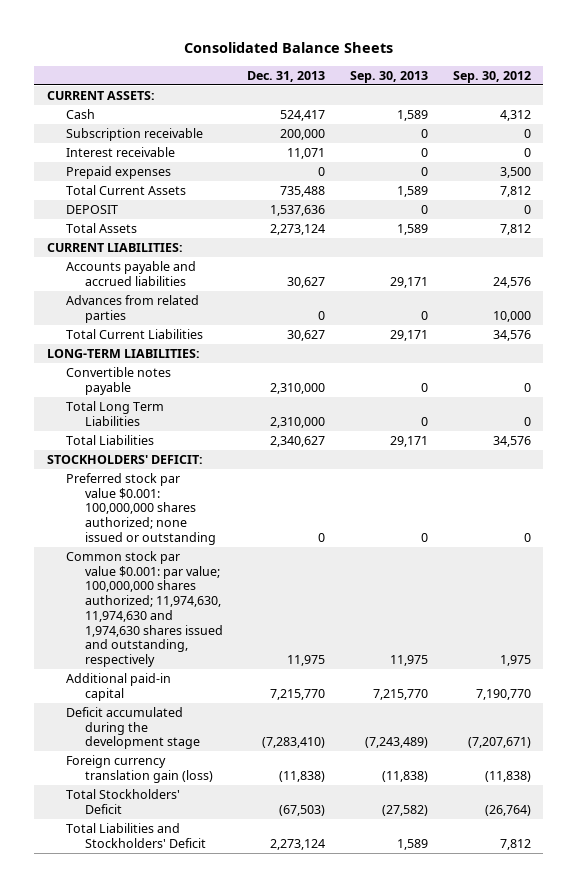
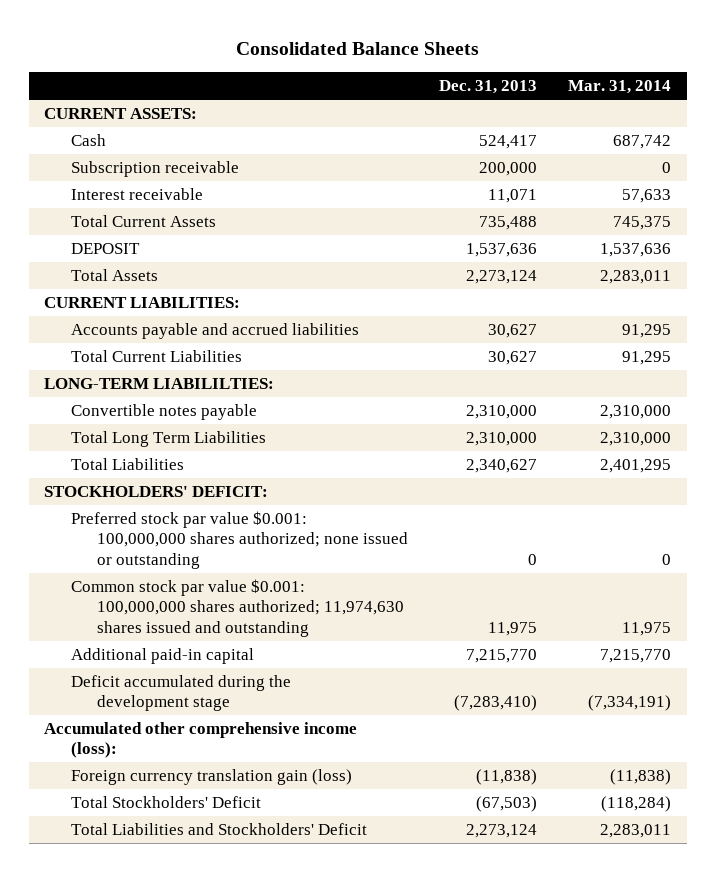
- | Dec. 31, 2013 | Sep. 30, 2013 | Sep. 30, 2012
+ | Dec. 31, 2013 | Mar. 31, 2014
- Prepaid expenses | 0 | 0 | 3,500
- Advances from related parties | 0 | 0 | 10,000
- LONG-TERM LIABILITIES:
+ LONG-TERM LIABILILTIES:
- Common stock par value $0.001: par value; 100,000,000 shares authorized; 11,974,630, 11,974,630 and 1,974,630 shares issued and outstanding, respectively | 11,975 | 11,975 | 1,975
+ Common stock par value $0.001: 100,000,000 shares authorized; 11,974,630 shares issued and outstanding | 11,975 | 11,975
+ Accumulated other comprehensive income (loss):

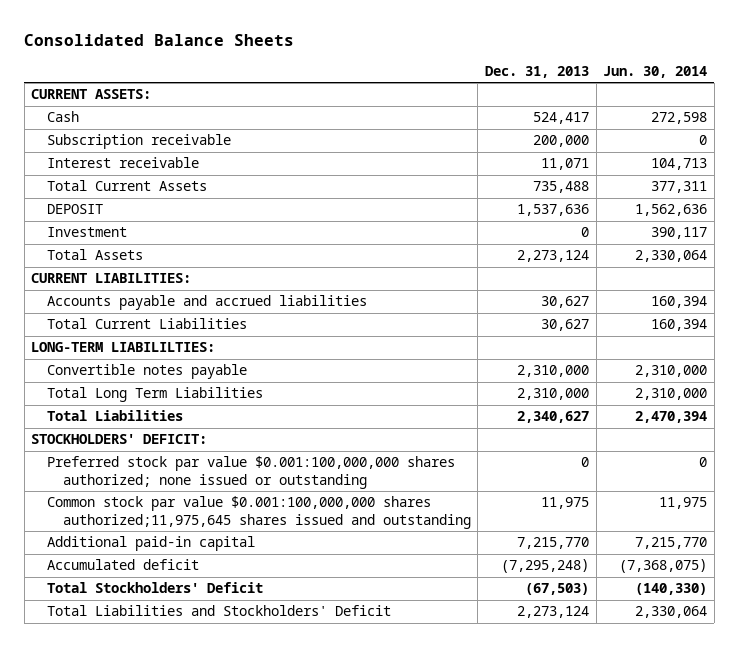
- | Dec. 31, 2013 | Mar. 31, 2014
+ | Dec. 31, 2013 | Jun. 30, 2014
+ Investment | 0 | 390,117
- Preferred stock par value $0.001: 100,000,000 shares authorized; none issued or outstanding | 0 | 0
- Common stock par value $0.001: 100,000,000 shares authorized; 11,974,630 shares issued and outstanding | 11,975 | 11,975
+ Preferred stock par value $0.001:100,000,000 shares authorized; none issued or outstanding | 0 | 0
+ Common stock par value $0.001:100,000,000 shares authorized;11,975,645 shares issued and outstanding | 11,975 | 11,975
- Deficit accumulated during the development stage | (7,283,410) | (7,334,191)
- Accumulated other comprehensive income (loss):
- Foreign currency translation gain (loss) | (11,838) | (11,838)
+ Accumulated deficit | (7,295,248) | (7,368,075)

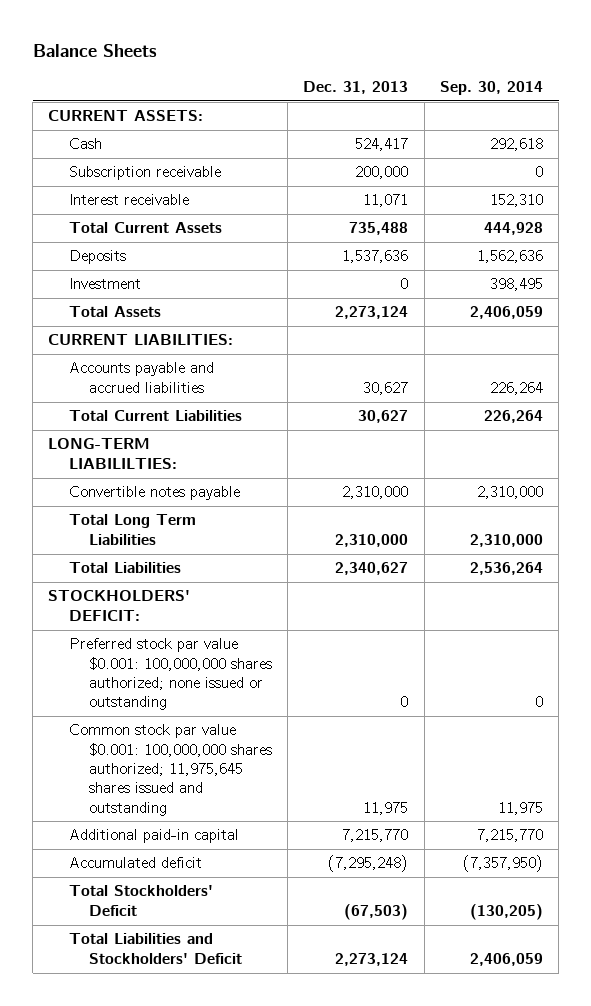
- Consolidated Balance Sheets
+ Balance Sheets
- | Dec. 31, 2013 | Jun. 30, 2014
+ | Dec. 31, 2013 | Sep. 30, 2014
- DEPOSIT | 1,537,636 | 1,562,636
+ Deposits | 1,537,636 | 1,562,636
- Preferred stock par value $0.001:100,000,000 shares authorized; none issued or outstanding | 0 | 0
- Common stock par value $0.001:100,000,000 shares authorized;11,975,645 shares issued and outstanding | 11,975 | 11,975
+ Preferred stock par value $0.001: 100,000,000 shares authorized; none issued or outstanding | 0 | 0
+ Common stock par value $0.001: 100,000,000 shares authorized; 11,975,645 shares issued and outstanding | 11,975 | 11,975

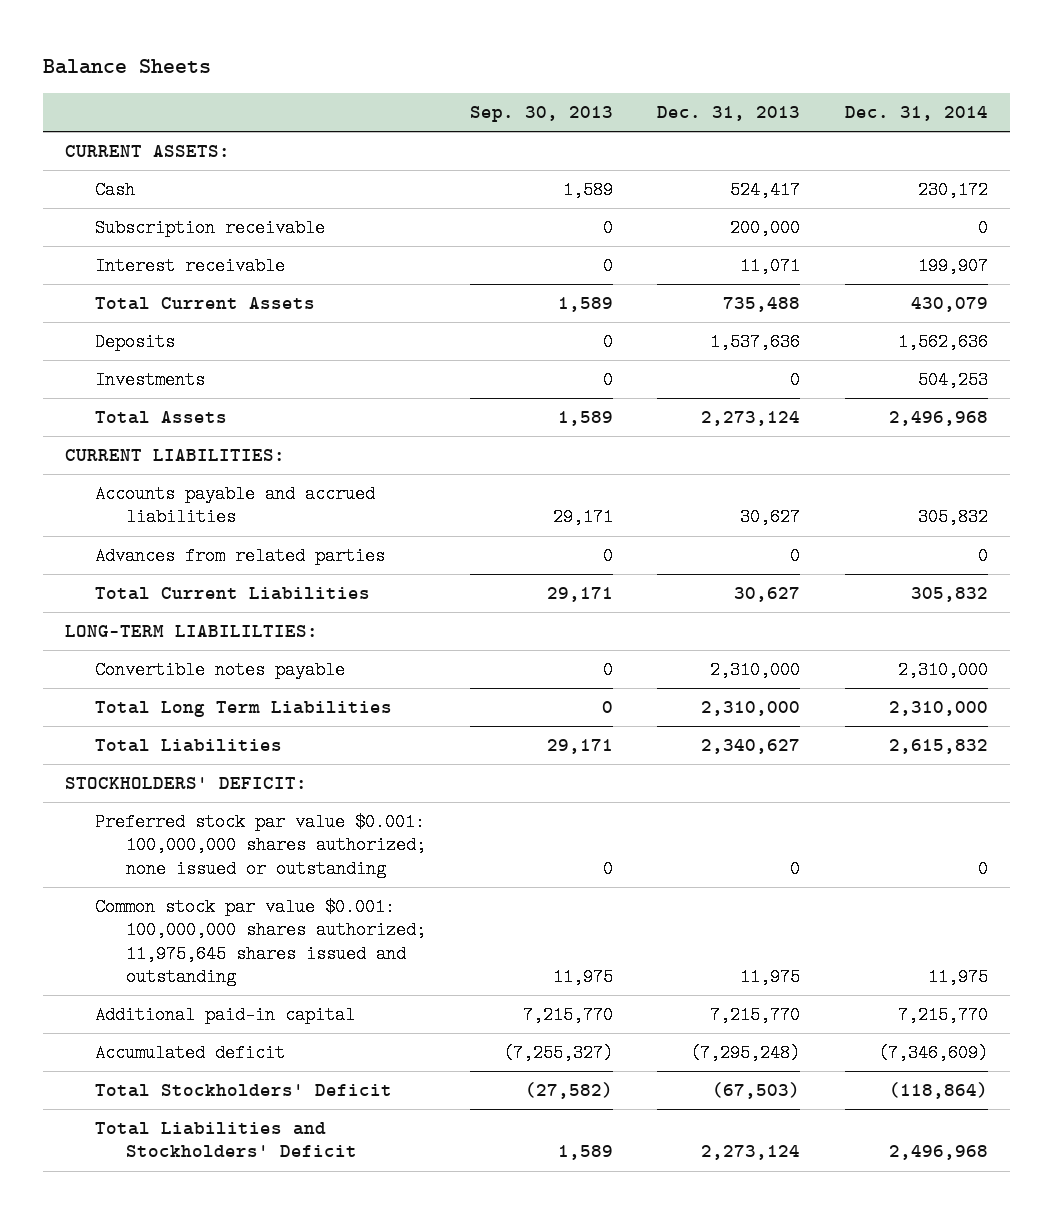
- | Dec. 31, 2013 | Sep. 30, 2014
+ | Sep. 30, 2013 | Dec. 31, 2013 | Dec. 31, 2014
- Investment | 0 | 398,495
+ Investments | 0 | 0 | 504,253
+ Advances from related parties | 0 | 0 | 0

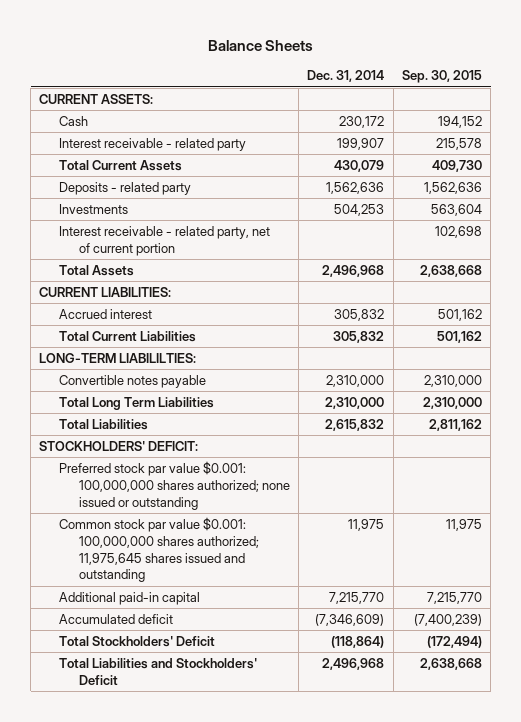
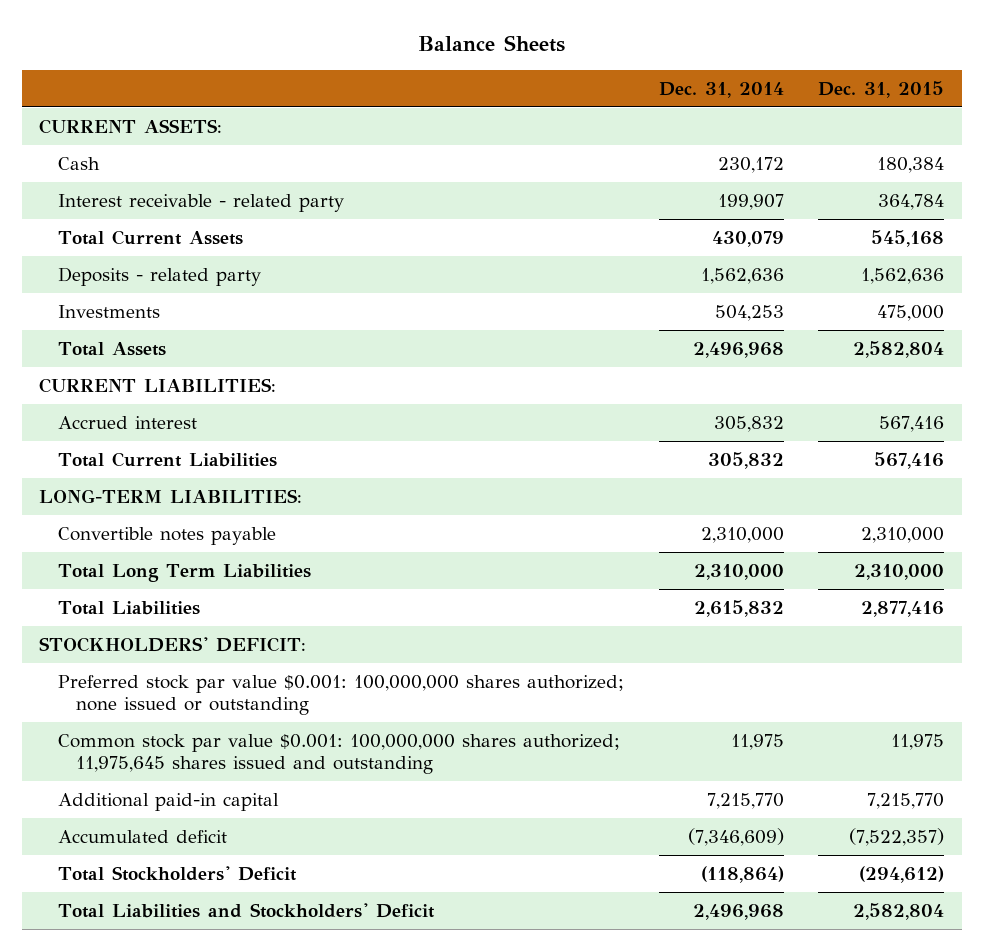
- | Dec. 31, 2014 | Sep. 30, 2015
+ | Dec. 31, 2014 | Dec. 31, 2015
- Interest receivable - related party, net of current portion | | 102,698
- LONG-TERM LIABILILTIES:
+ LONG-TERM LIABILITIES:

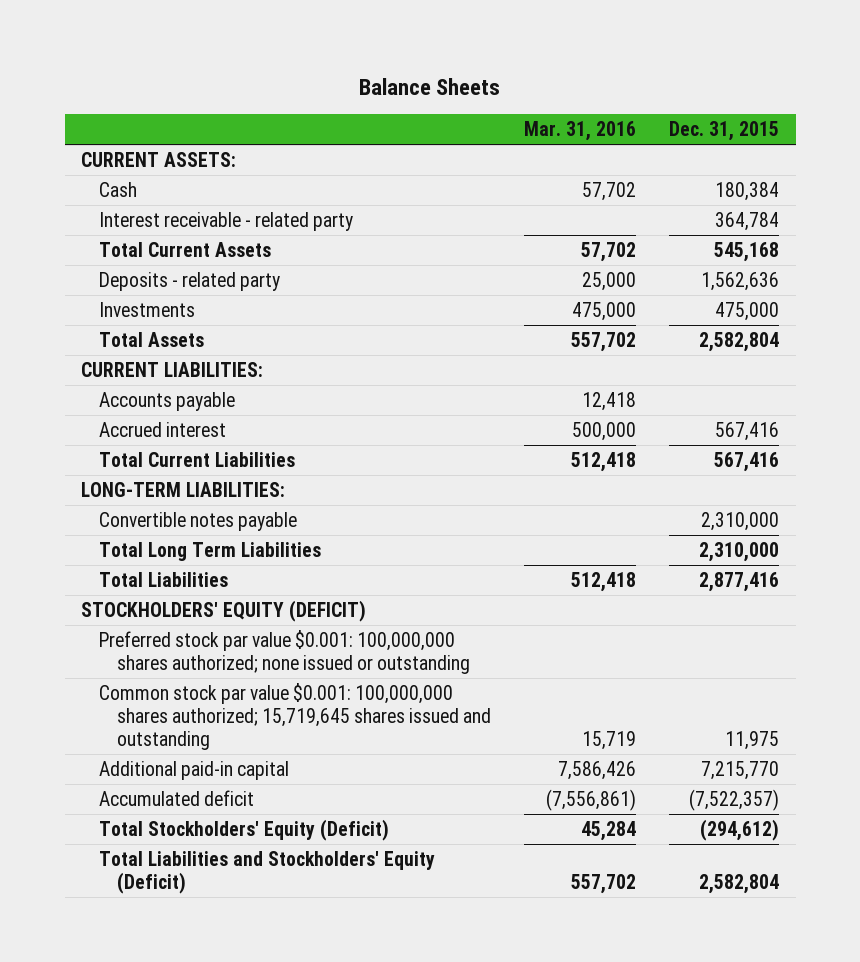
- | Dec. 31, 2014 | Dec. 31, 2015
+ | Mar. 31, 2016 | Dec. 31, 2015
+ Accounts payable | 12,418 |
- STOCKHOLDERS' DEFICIT:
+ STOCKHOLDERS' EQUITY (DEFICIT)
- Common stock par value $0.001: 100,000,000 shares authorized; 11,975,645 shares issued and outstanding | 11,975 | 11,975
+ Common stock par value $0.001: 100,000,000 shares authorized; 15,719,645 shares issued and outstanding | 15,719 | 11,975
- Total Stockholders' Deficit | (118,864) | (294,612)
- Total Liabilities and Stockholders' Deficit | 2,496,968 | 2,582,804
+ Total Stockholders' Equity (Deficit) | 45,284 | (294,612)
+ Total Liabilities and Stockholders' Equity (Deficit) | 557,702 | 2,582,804

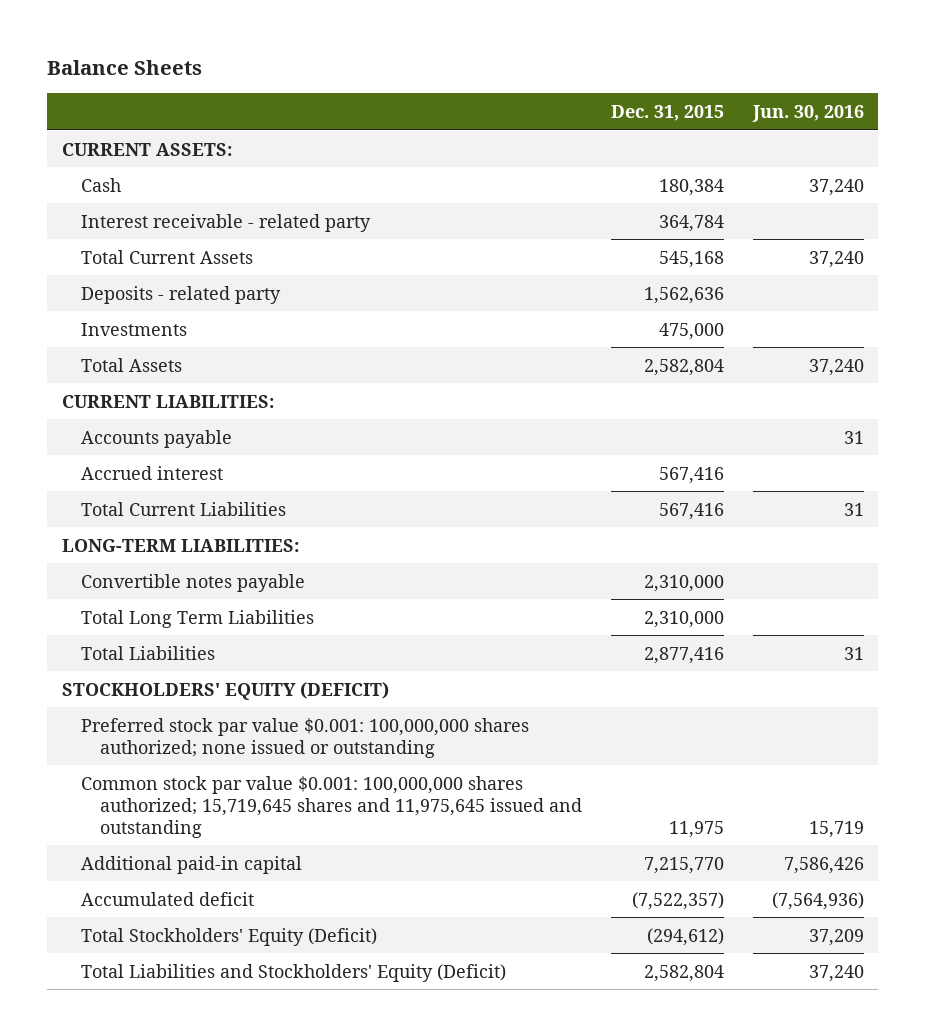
- | Mar. 31, 2016 | Dec. 31, 2015
+ | Dec. 31, 2015 | Jun. 30, 2016
- Common stock par value $0.001: 100,000,000 shares authorized; 15,719,645 shares issued and outstanding | 15,719 | 11,975
+ Common stock par value $0.001: 100,000,000 shares authorized; 15,719,645 shares and 11,975,645 issued and outstanding | 11,975 | 15,719

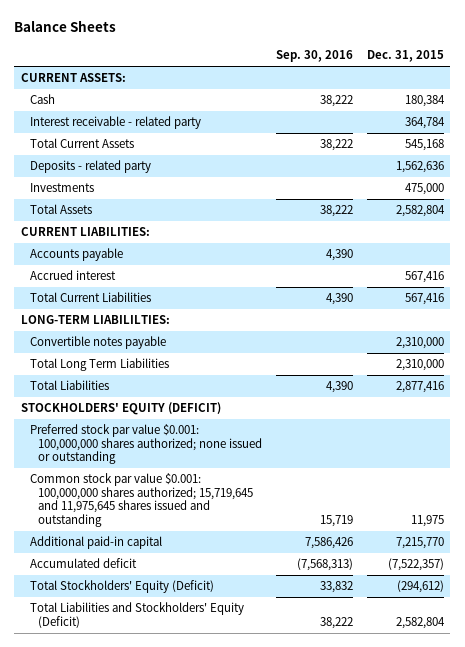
- | Dec. 31, 2015 | Jun. 30, 2016
+ | Sep. 30, 2016 | Dec. 31, 2015
- LONG-TERM LIABILITIES:
+ LONG-TERM LIABILILTIES:
- Common stock par value $0.001: 100,000,000 shares authorized; 15,719,645 shares and 11,975,645 issued and outstanding | 11,975 | 15,719
+ Common stock par value $0.001: 100,000,000 shares authorized; 15,719,645 and 11,975,645 shares issued and outstanding | 15,719 | 11,975

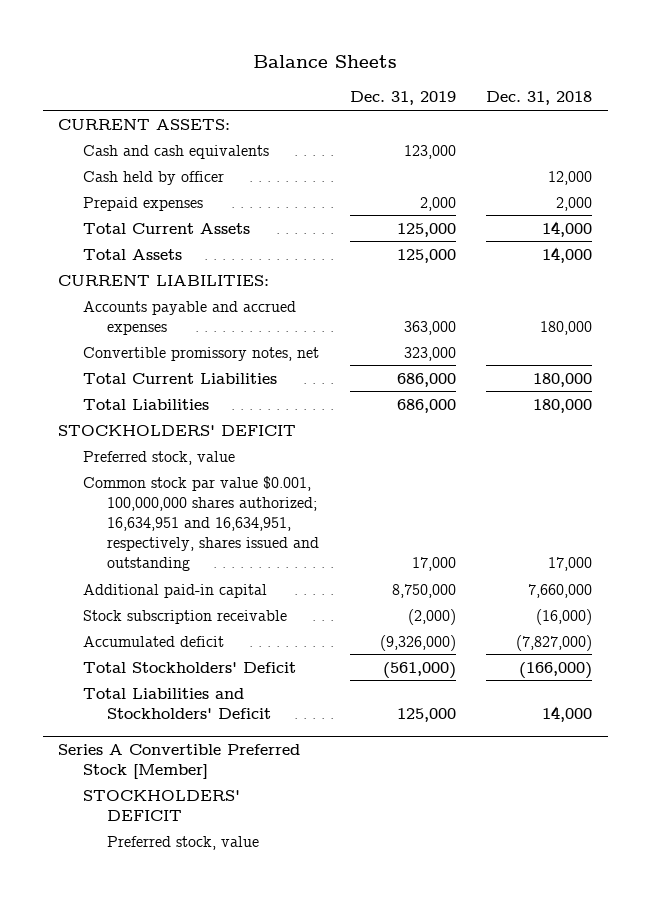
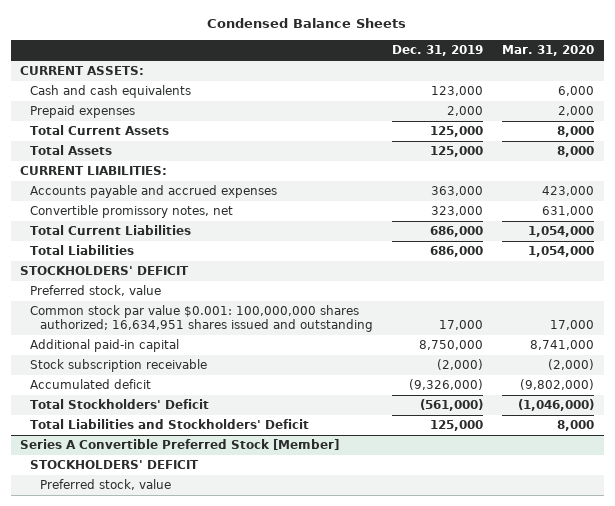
- Balance Sheets
+ Condensed Balance Sheets
- | Dec. 31, 2019 | Dec. 31, 2018
+ | Dec. 31, 2019 | Mar. 31, 2020
- Cash held by officer | | 12,000
- Common stock par value $0.001, 100,000,000 shares authorized; 16,634,951 and 16,634,951, respectively, shares issued and outstanding | 17,000 | 17,000
+ Common stock par value $0.001: 100,000,000 shares authorized; 16,634,951 shares issued and outstanding | 17,000 | 17,000

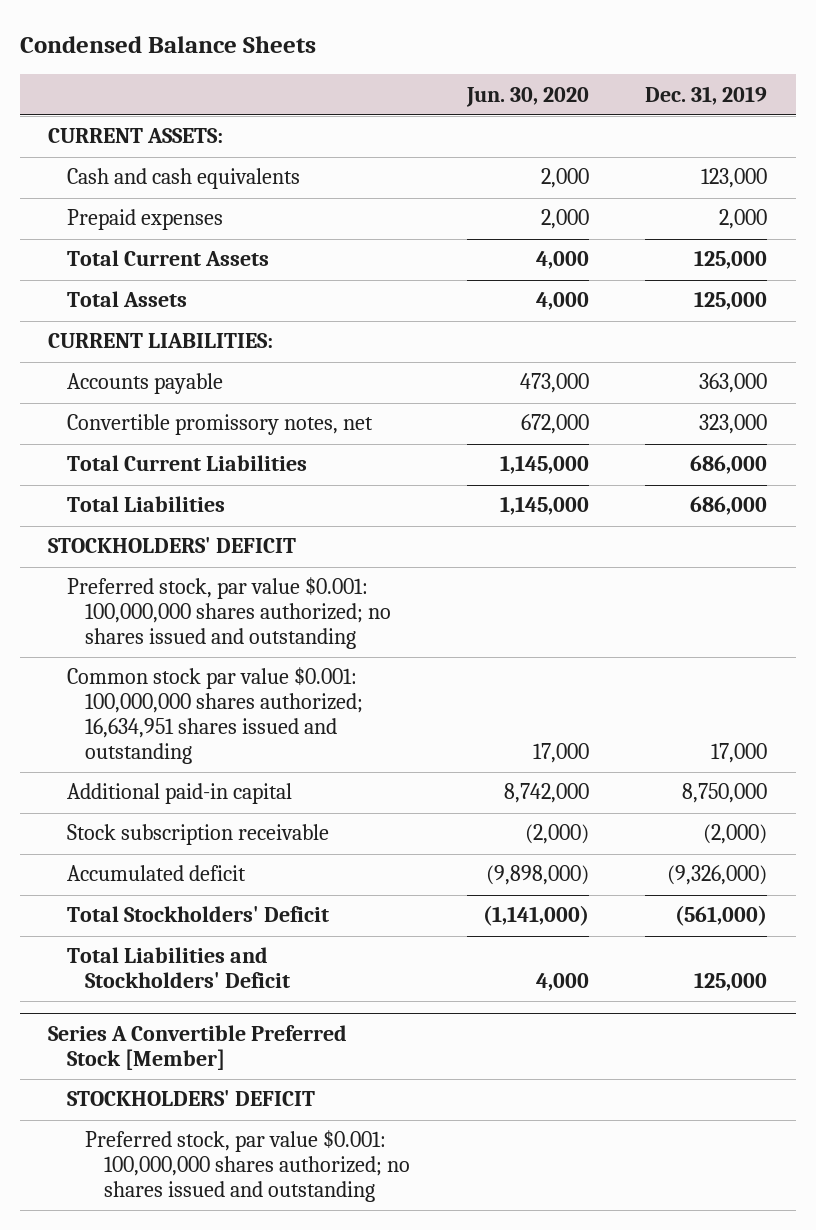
- | Dec. 31, 2019 | Mar. 31, 2020
+ | Jun. 30, 2020 | Dec. 31, 2019
- Accounts payable and accrued expenses | 363,000 | 423,000
+ Accounts payable | 473,000 | 363,000
- Preferred stock, value
+ Preferred stock, par value $0.001: 100,000,000 shares authorized; no shares issued and outstanding
@ Series A Convertible Preferred Stock [Member]
- Preferred stock, value
+ Preferred stock, par value $0.001: 100,000,000 shares authorized; no shares issued and outstanding

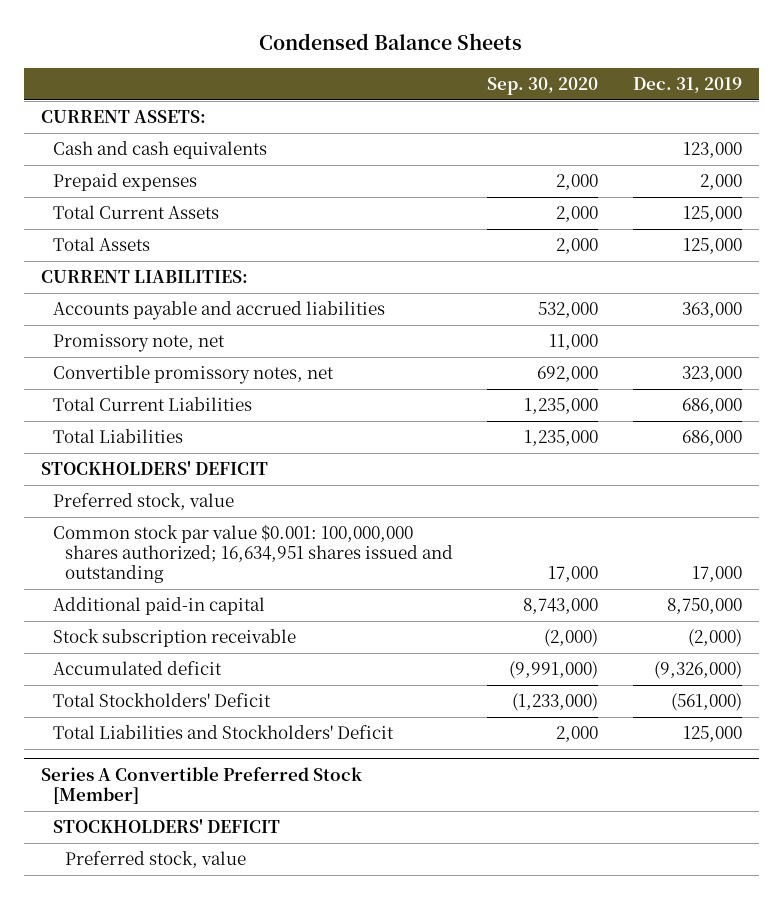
- | Jun. 30, 2020 | Dec. 31, 2019
+ | Sep. 30, 2020 | Dec. 31, 2019
- Accounts payable | 473,000 | 363,000
+ Accounts payable and accrued liabilities | 532,000 | 363,000
+ Promissory note, net | 11,000 |
- Preferred stock, par value $0.001: 100,000,000 shares authorized; no shares issued and outstanding
+ Preferred stock, value
@ Series A Convertible Preferred Stock [Member]
- Preferred stock, par value $0.001: 100,000,000 shares authorized; no shares issued and outstanding
+ Preferred stock, value

